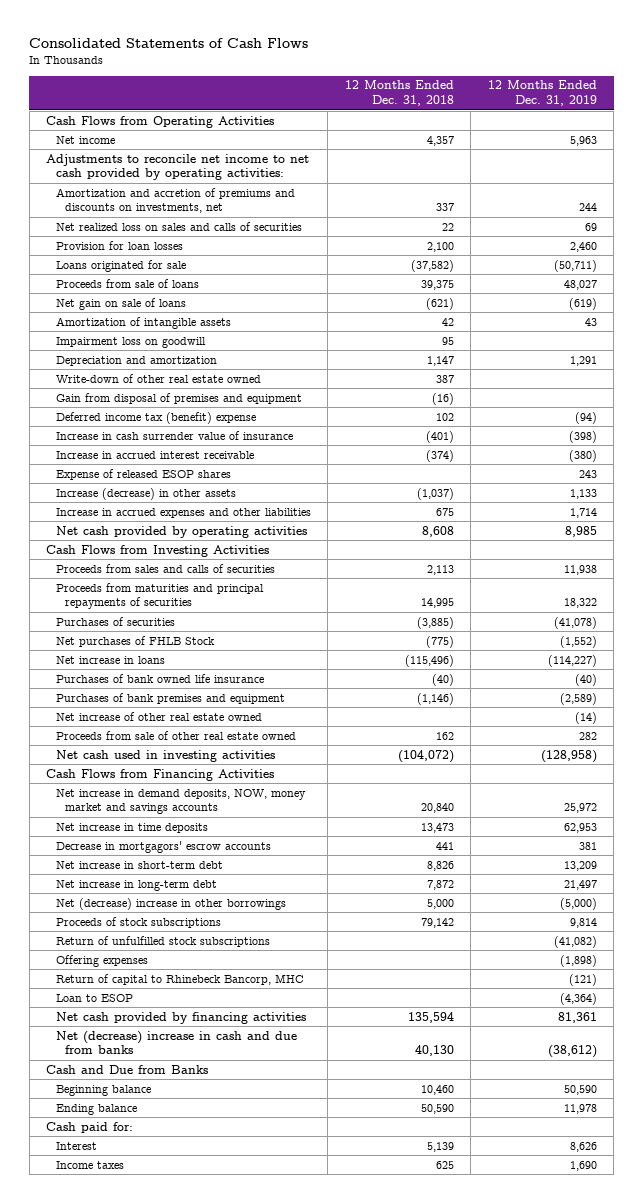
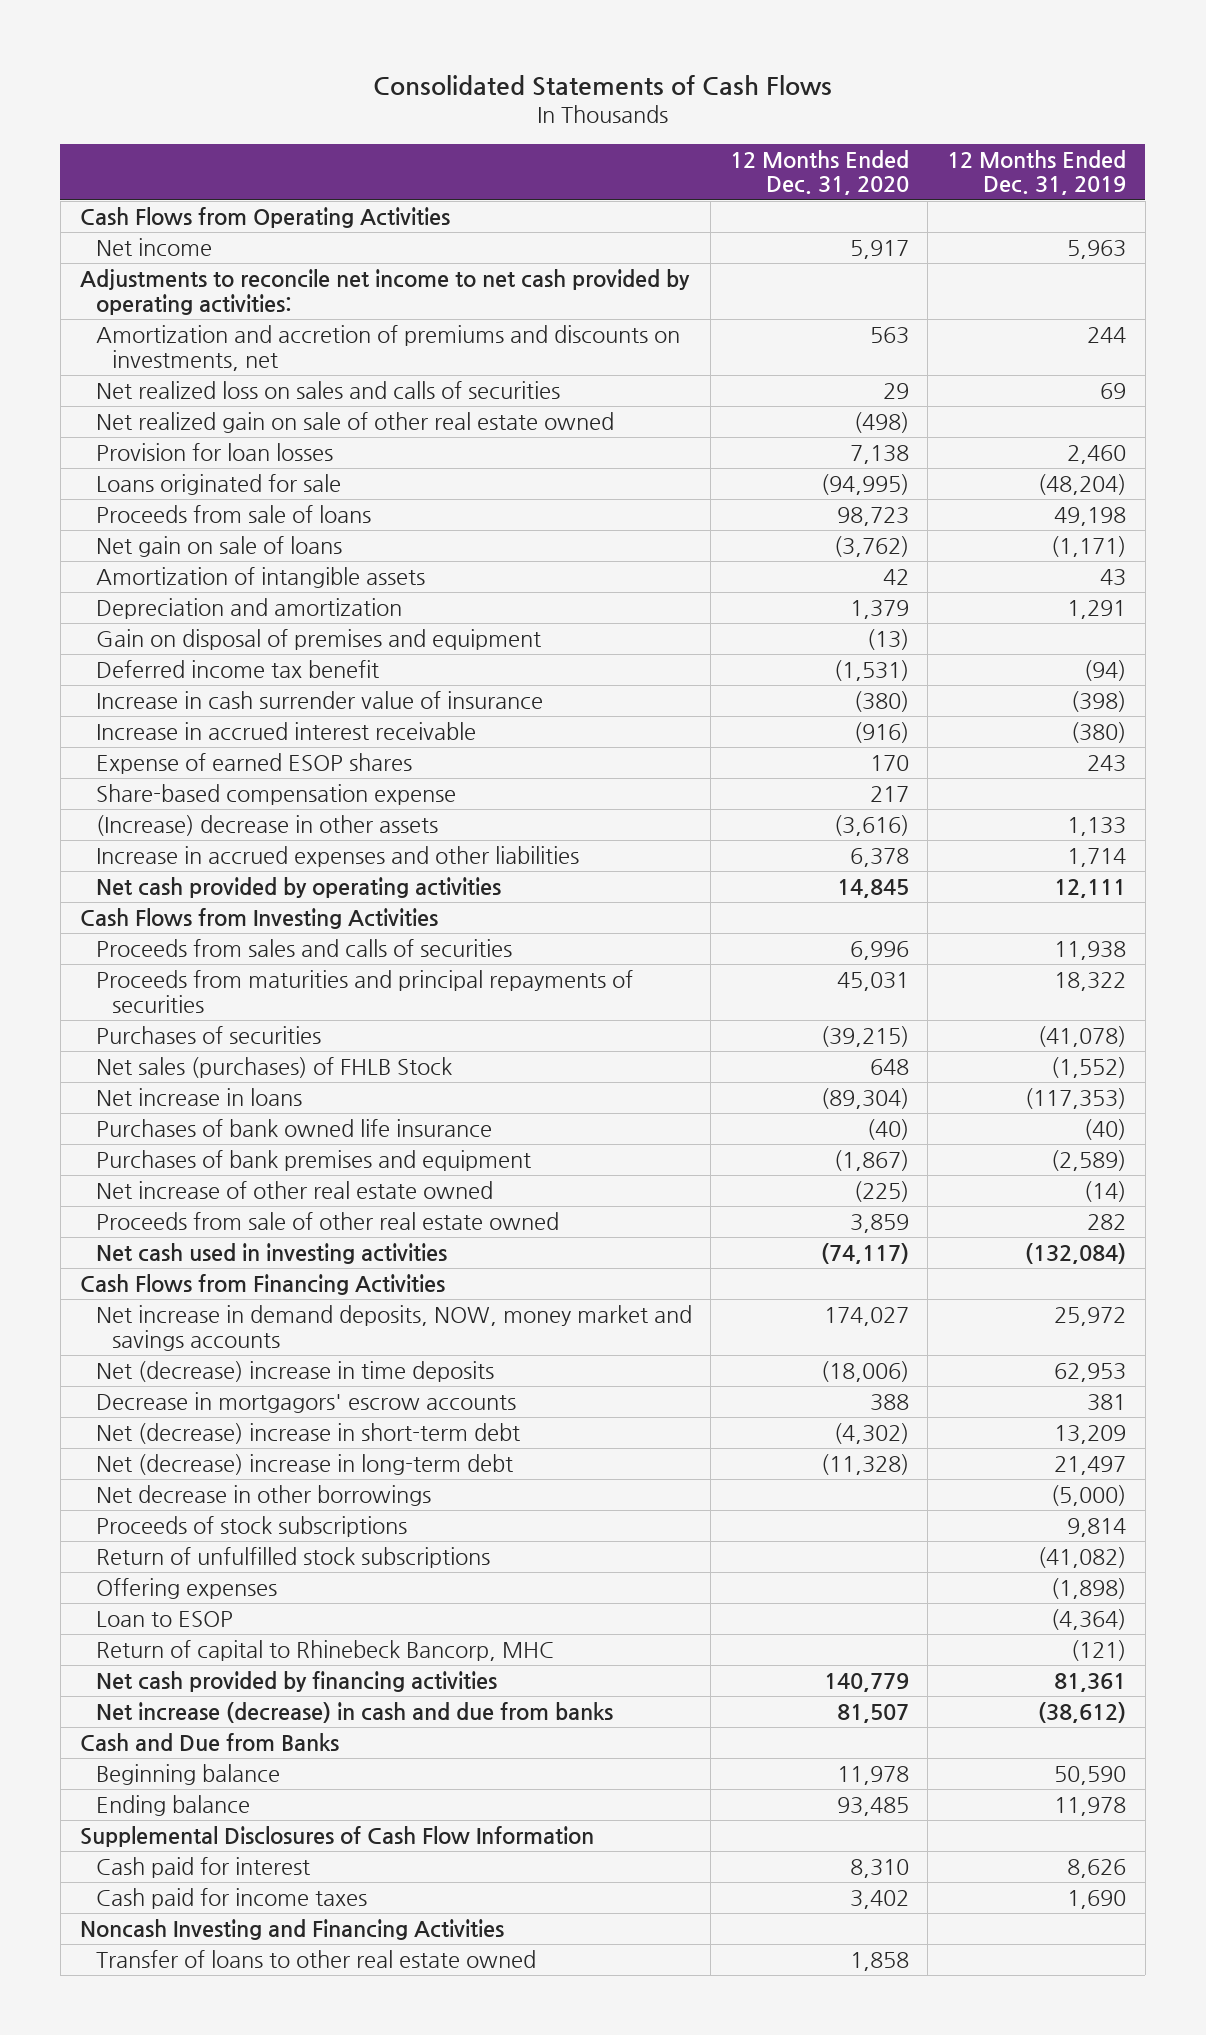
- | 12 Months Ended Dec. 31, 2018 | 12 Months Ended Dec. 31, 2019
+ | 12 Months Ended Dec. 31, 2020 | 12 Months Ended Dec. 31, 2019
+ Net realized gain on sale of other real estate owned | (498) |
- Loans originated for sale | (37,582) | (50,711)
- Proceeds from sale of loans | 39,375 | 48,027
- Net gain on sale of loans | (621) | (619)
+ Loans originated for sale | (94,995) | (48,204)
+ Proceeds from sale of loans | 98,723 | 49,198
+ Net gain on sale of loans | (3,762) | (1,171)
- Impairment loss on goodwill | 95 |
- Write-down of other real estate owned | 387 |
- Gain from disposal of premises and equipment | (16) |
- Deferred income tax (benefit) expense | 102 | (94)
+ Gain on disposal of premises and equipment | (13) |
+ Deferred income tax benefit | (1,531) | (94)
- Expense of released ESOP shares | | 243
- Increase (decrease) in other assets | (1,037) | 1,133
+ Expense of earned ESOP shares | 170 | 243
+ Share-based compensation expense | 217 |
+ (Increase) decrease in other assets | (3,616) | 1,133
- Net cash provided by operating activities | 8,608 | 8,985
+ Net cash provided by operating activities | 14,845 | 12,111
- Net purchases of FHLB Stock | (775) | (1,552)
- Net increase in loans | (115,496) | (114,227)
+ Net sales (purchases) of FHLB Stock | 648 | (1,552)
+ Net increase in loans | (89,304) | (117,353)
- Net cash used in investing activities | (104,072) | (128,958)
+ Net cash used in investing activities | (74,117) | (132,084)
- Net increase in time deposits | 13,473 | 62,953
+ Net (decrease) increase in time deposits | (18,006) | 62,953
- Net increase in short-term debt | 8,826 | 13,209
- Net increase in long-term debt | 7,872 | 21,497
- Net (decrease) increase in other borrowings | 5,000 | (5,000)
+ Net (decrease) increase in short-term debt | (4,302) | 13,209
+ Net (decrease) increase in long-term debt | (11,328) | 21,497
+ Net decrease in other borrowings | | (5,000)
moved down: Return of capital to Rhinebeck Bancorp, MHC | | (121)
- Net (decrease) increase in cash and due from banks | 40,130 | (38,612)
+ Net increase (decrease) in cash and due from banks | 81,507 | (38,612)
- Cash paid for:
- Interest | 5,139 | 8,626
- Income taxes | 625 | 1,690
+ Supplemental Disclosures of Cash Flow Information
+ Cash paid for interest | 8,310 | 8,626
+ Cash paid for income taxes | 3,402 | 1,690
+ Noncash Investing and Financing Activities
+ Transfer of loans to other real estate owned | 1,858 |

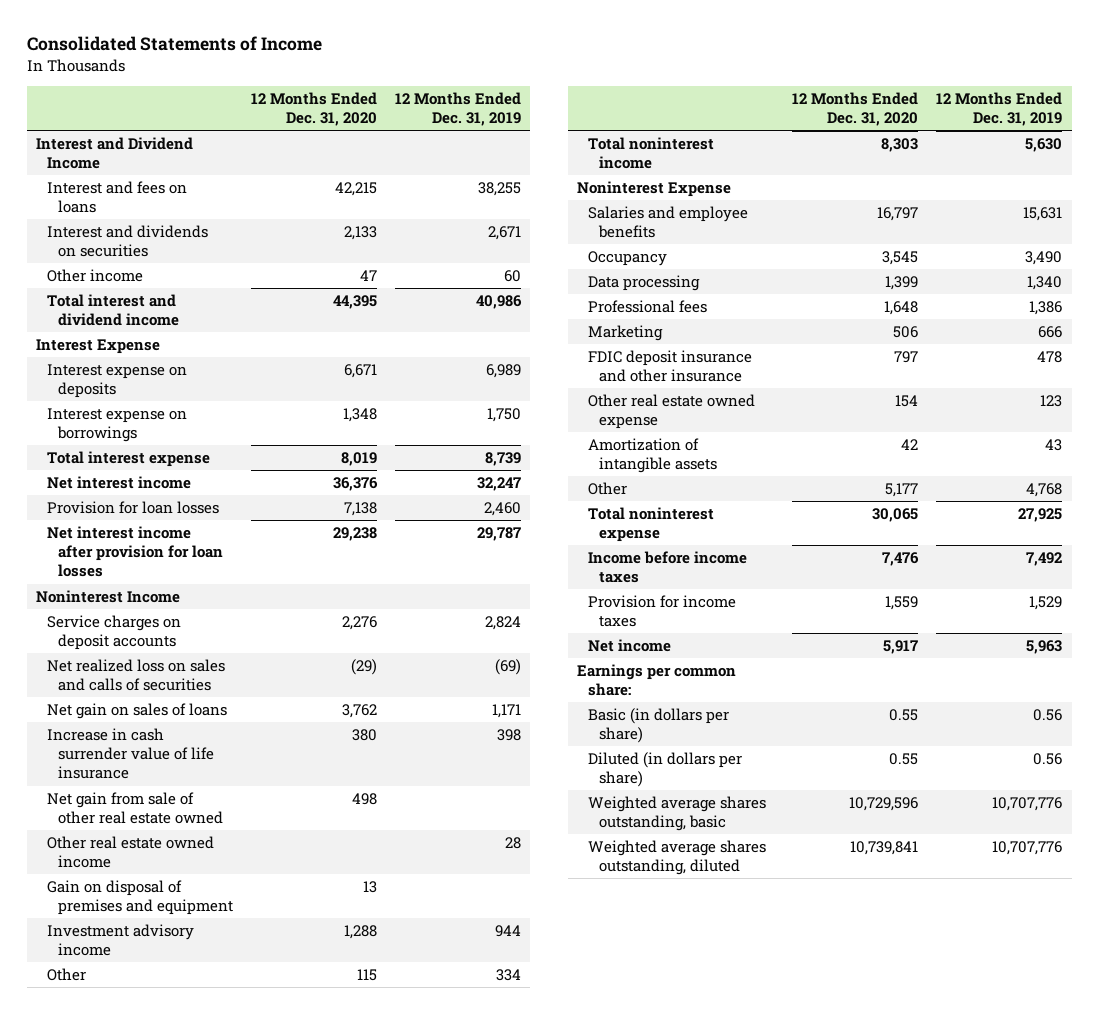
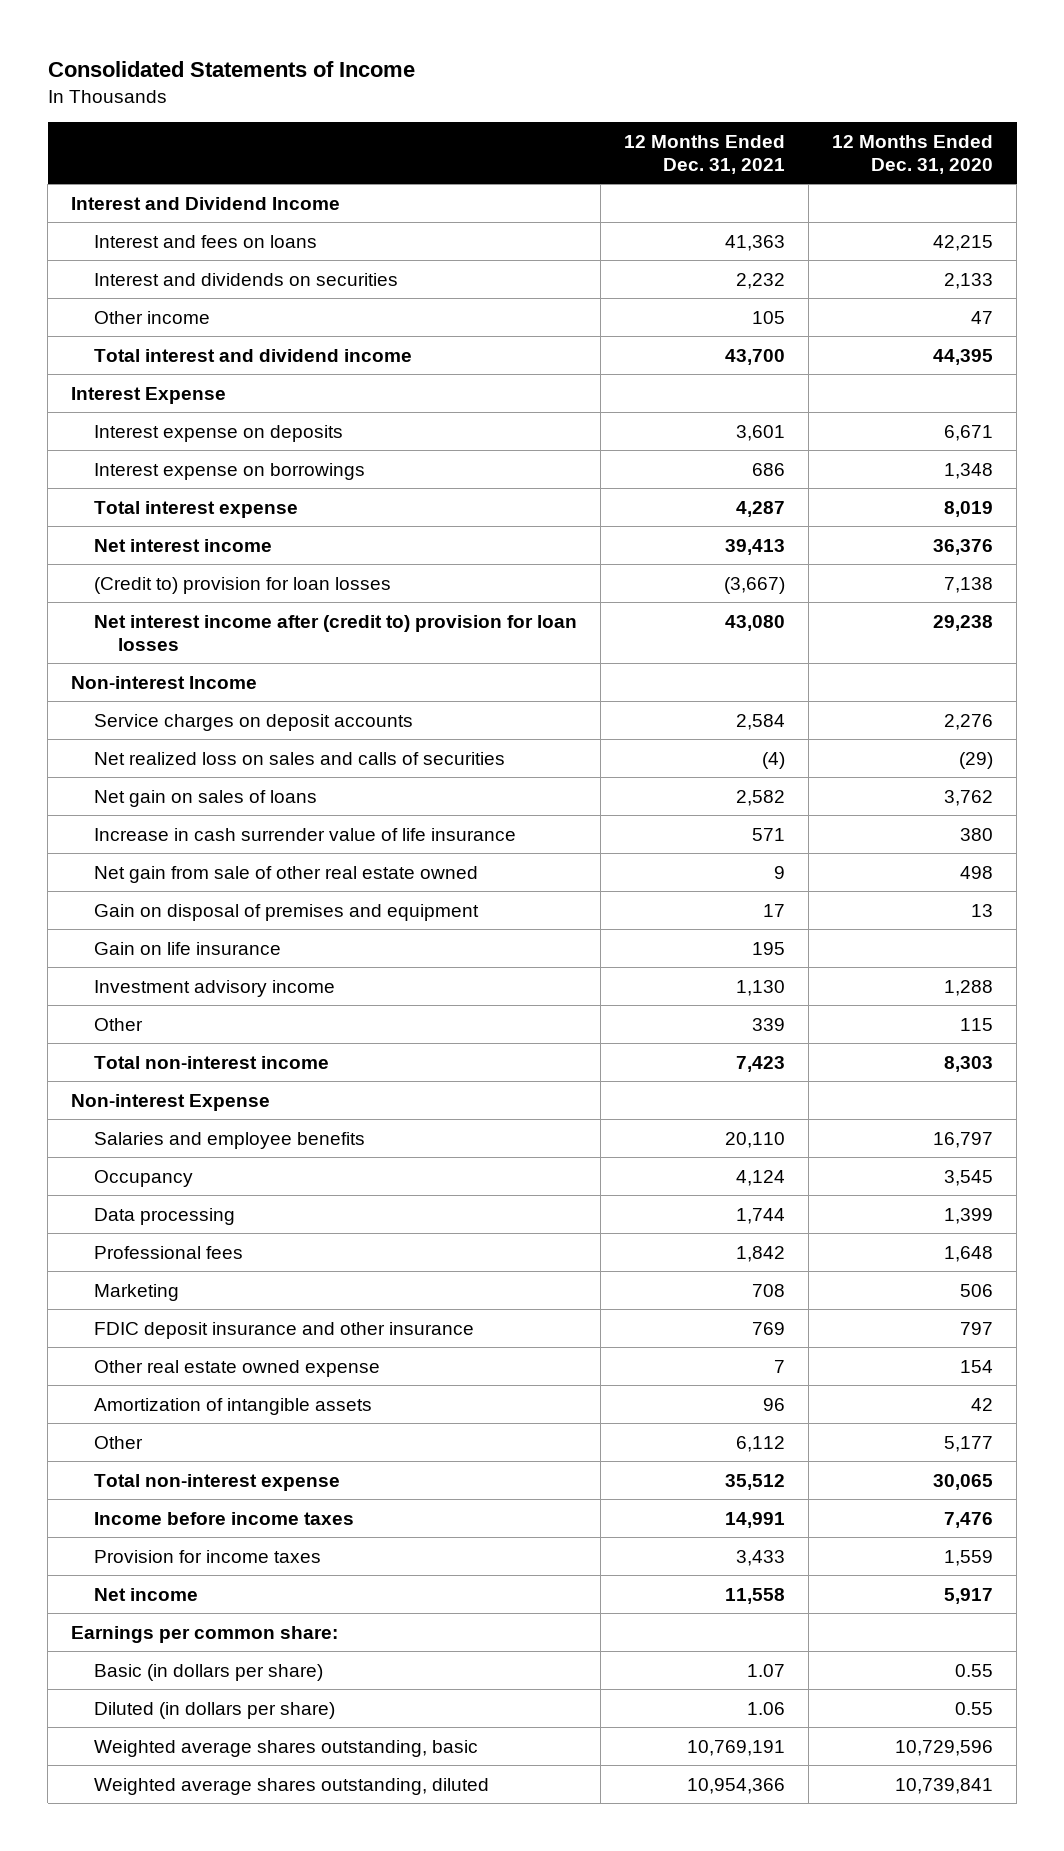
- | 12 Months Ended Dec. 31, 2020 | 12 Months Ended Dec. 31, 2019
+ | 12 Months Ended Dec. 31, 2021 | 12 Months Ended Dec. 31, 2020
- Provision for loan losses | 7,138 | 2,460
- Net interest income after provision for loan losses | 29,238 | 29,787
- Noninterest Income
+ (Credit to) provision for loan losses | (3,667) | 7,138
+ Net interest income after (credit to) provision for loan losses | 43,080 | 29,238
+ Non-interest Income
- Other real estate owned income | | 28
+ Gain on life insurance | 195 |
- Total noninterest income | 8,303 | 5,630
- Noninterest Expense
+ Total non-interest income | 7,423 | 8,303
+ Non-interest Expense
- Total noninterest expense | 30,065 | 27,925
+ Total non-interest expense | 35,512 | 30,065

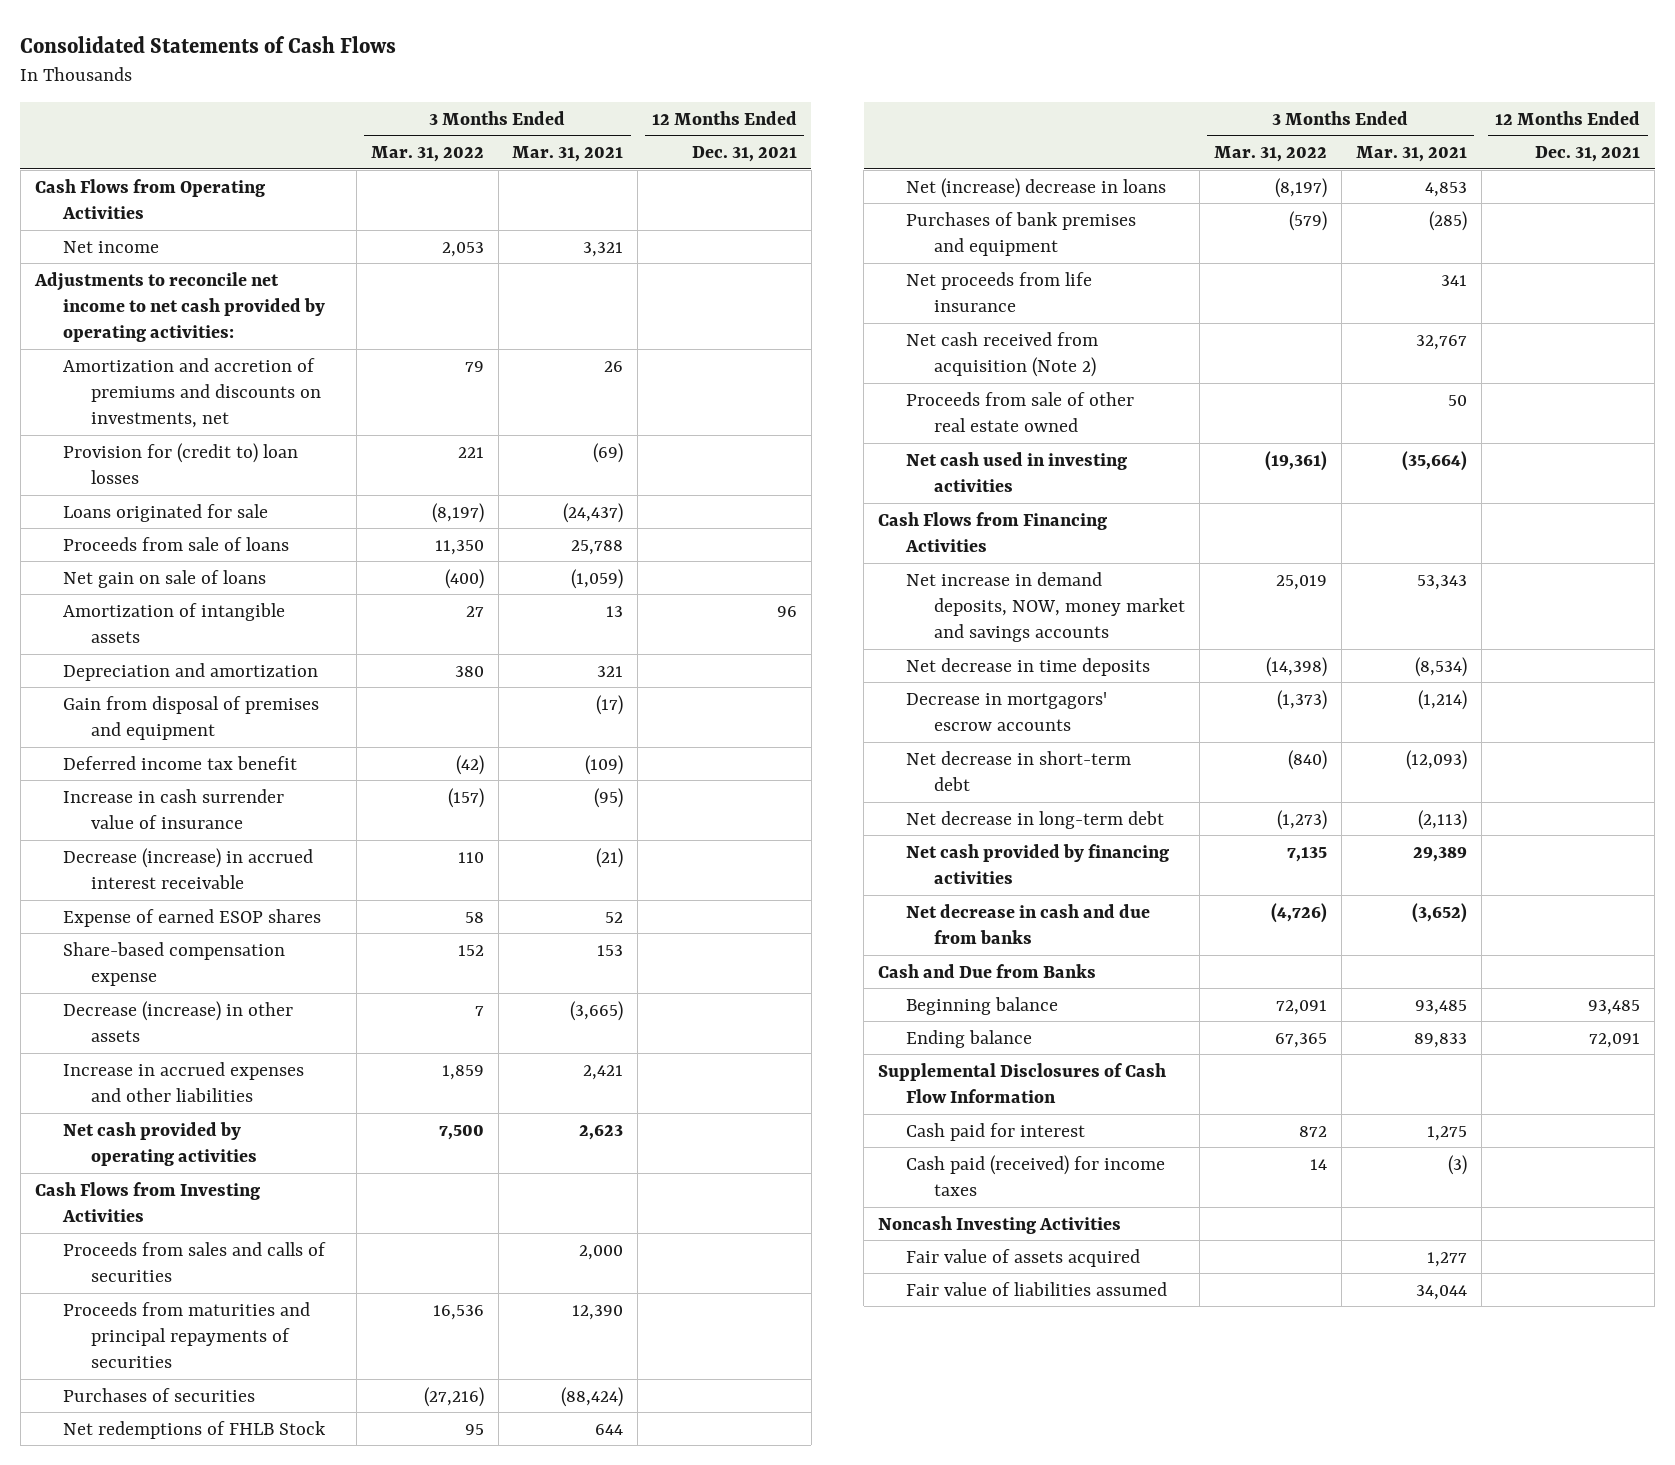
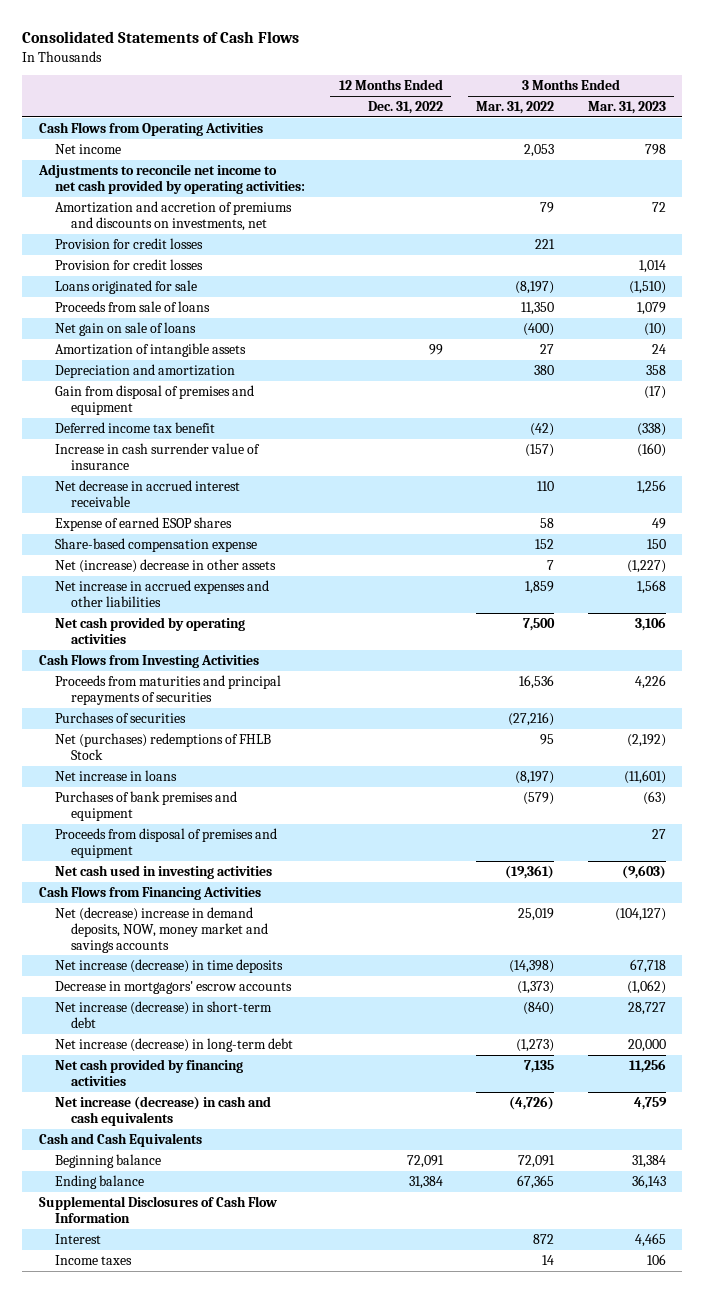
- | 3 Months Ended Mar. 31, 2022 | 3 Months Ended Mar. 31, 2021 | 12 Months Ended Dec. 31, 2021
+ | 12 Months Ended Dec. 31, 2022 | 3 Months Ended Mar. 31, 2022 | 3 Months Ended Mar. 31, 2023
- Provision for (credit to) loan losses | 221 | (69) |
+ Provision for credit losses | | 221 |
+ Provision for credit losses | | | 1,014
- Decrease (increase) in accrued interest receivable | 110 | (21) |
+ Net decrease in accrued interest receivable | | 110 | 1,256
- Decrease (increase) in other assets | 7 | (3,665) |
- Increase in accrued expenses and other liabilities | 1,859 | 2,421 |
+ Net (increase) decrease in other assets | | 7 | (1,227)
+ Net increase in accrued expenses and other liabilities | | 1,859 | 1,568
- Proceeds from sales and calls of securities | | 2,000 |
- Net redemptions of FHLB Stock | 95 | 644 |
- Net (increase) decrease in loans | (8,197) | 4,853 |
+ Net (purchases) redemptions of FHLB Stock | | 95 | (2,192)
+ Net increase in loans | | (8,197) | (11,601)
- Net proceeds from life insurance | | 341 |
- Net cash received from acquisition (Note 2) | | 32,767 |
- Proceeds from sale of other real estate owned | | 50 |
+ Proceeds from disposal of premises and equipment | | | 27
- Net increase in demand deposits, NOW, money market and savings accounts | 25,019 | 53,343 |
- Net decrease in time deposits | (14,398) | (8,534) |
+ Net (decrease) increase in demand deposits, NOW, money market and savings accounts | | 25,019 | (104,127)
+ Net increase (decrease) in time deposits | | (14,398) | 67,718
- Net decrease in short-term debt | (840) | (12,093) |
- Net decrease in long-term debt | (1,273) | (2,113) |
+ Net increase (decrease) in short-term debt | | (840) | 28,727
+ Net increase (decrease) in long-term debt | | (1,273) | 20,000
- Net decrease in cash and due from banks | (4,726) | (3,652) |
- Cash and Due from Banks
+ Net increase (decrease) in cash and cash equivalents | | (4,726) | 4,759
+ Cash and Cash Equivalents
- Cash paid for interest | 872 | 1,275 |
- Cash paid (received) for income taxes | 14 | (3) |
- Noncash Investing Activities
- Fair value of assets acquired | | 1,277 |
- Fair value of liabilities assumed | | 34,044 |
+ Interest | | 872 | 4,465
+ Income taxes | | 14 | 106

